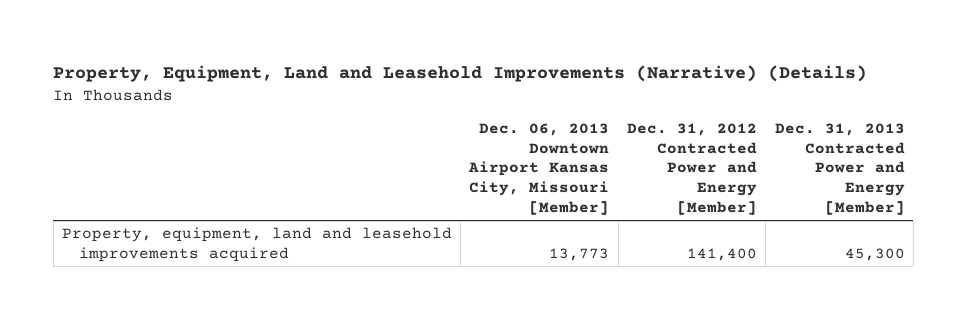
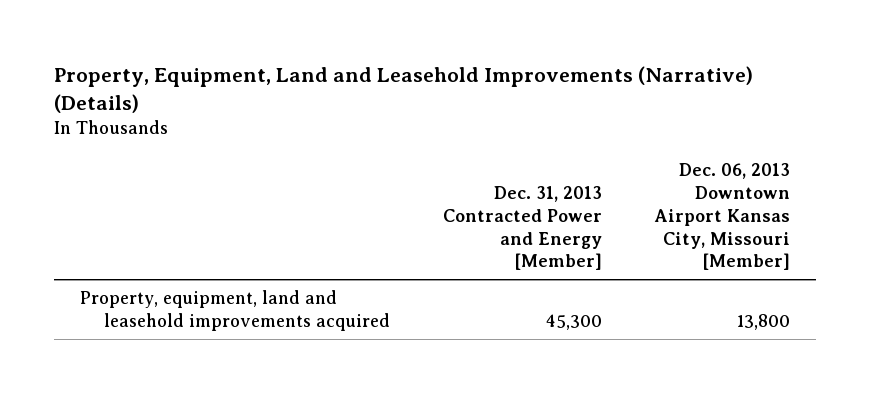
- | Dec. 06, 2013 Downtown Airport Kansas City, Missouri [Member] | Dec. 31, 2012 Contracted Power and Energy [Member] | Dec. 31, 2013 Contracted Power and Energy [Member]
+ | Dec. 31, 2013 Contracted Power and Energy [Member] | Dec. 06, 2013 Downtown Airport Kansas City, Missouri [Member]
- Property, equipment, land and leasehold improvements acquired | 13,773 | 141,400 | 45,300
+ Property, equipment, land and leasehold improvements acquired | 45,300 | 13,800

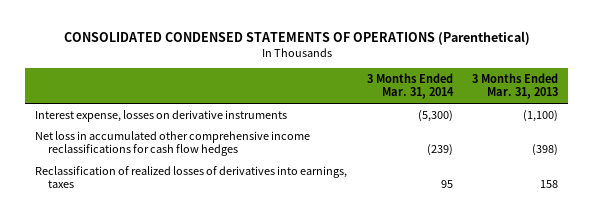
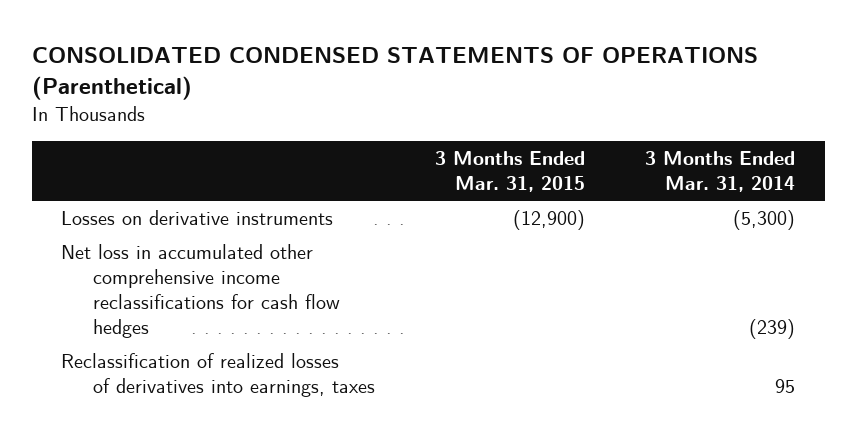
- | 3 Months Ended Mar. 31, 2014 | 3 Months Ended Mar. 31, 2013
+ | 3 Months Ended Mar. 31, 2015 | 3 Months Ended Mar. 31, 2014
- Interest expense, losses on derivative instruments | (5,300) | (1,100)
+ Losses on derivative instruments | (12,900) | (5,300)

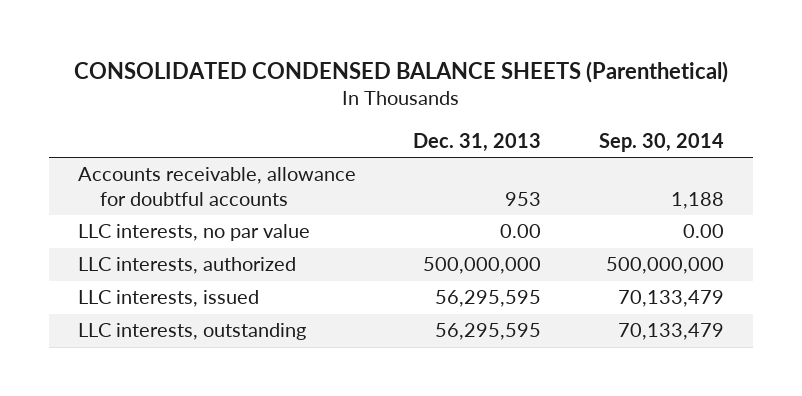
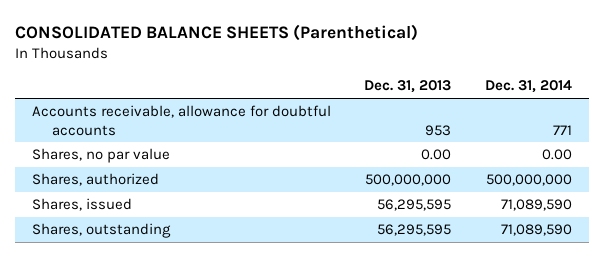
- CONSOLIDATED CONDENSED BALANCE SHEETS (Parenthetical)
+ CONSOLIDATED BALANCE SHEETS (Parenthetical)
- | Dec. 31, 2013 | Sep. 30, 2014
+ | Dec. 31, 2013 | Dec. 31, 2014
- LLC interests, no par value | 0.00 | 0.00
- LLC interests, authorized | 500,000,000 | 500,000,000
- LLC interests, issued | 56,295,595 | 70,133,479
- LLC interests, outstanding | 56,295,595 | 70,133,479
+ Shares, no par value | 0.00 | 0.00
+ Shares, authorized | 500,000,000 | 500,000,000
+ Shares, issued | 56,295,595 | 71,089,590
+ Shares, outstanding | 56,295,595 | 71,089,590

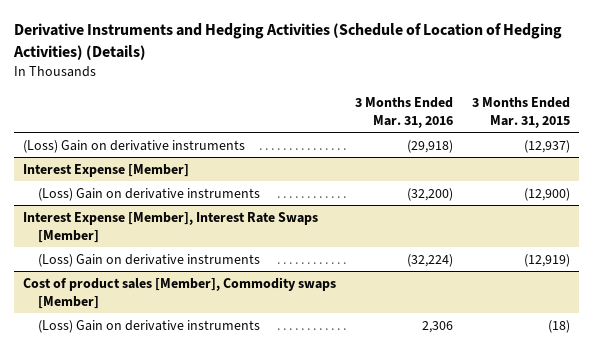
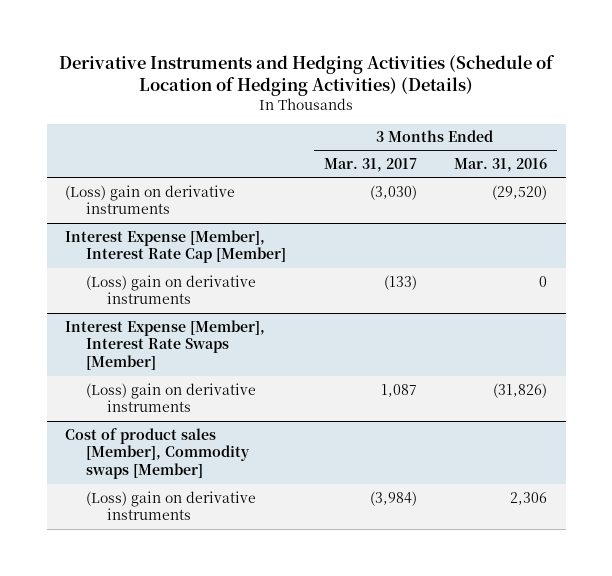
- | 3 Months Ended Mar. 31, 2016 | 3 Months Ended Mar. 31, 2015
+ | 3 Months Ended Mar. 31, 2017 | 3 Months Ended Mar. 31, 2016
- (Loss) Gain on derivative instruments | (29,918) | (12,937)
- Interest Expense [Member]
- (Loss) Gain on derivative instruments | (32,200) | (12,900)
+ (Loss) gain on derivative instruments | (3,030) | (29,520)
+ Interest Expense [Member], Interest Rate Cap [Member]
+ (Loss) gain on derivative instruments | (133) | 0
@ Interest Expense [Member], Interest Rate Swaps [Member]
- (Loss) Gain on derivative instruments | (32,224) | (12,919)
+ (Loss) gain on derivative instruments | 1,087 | (31,826)
@ Cost of product sales [Member], Commodity swaps [Member]
- (Loss) Gain on derivative instruments | 2,306 | (18)
+ (Loss) gain on derivative instruments | (3,984) | 2,306

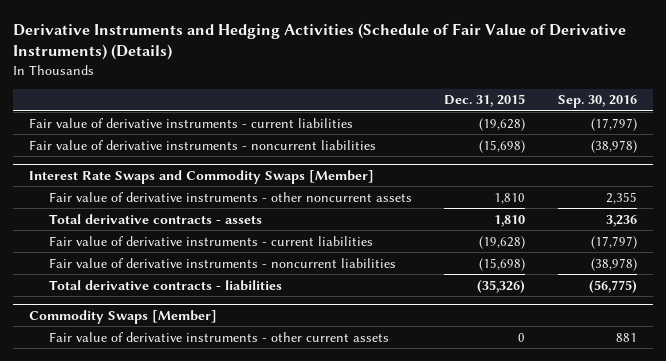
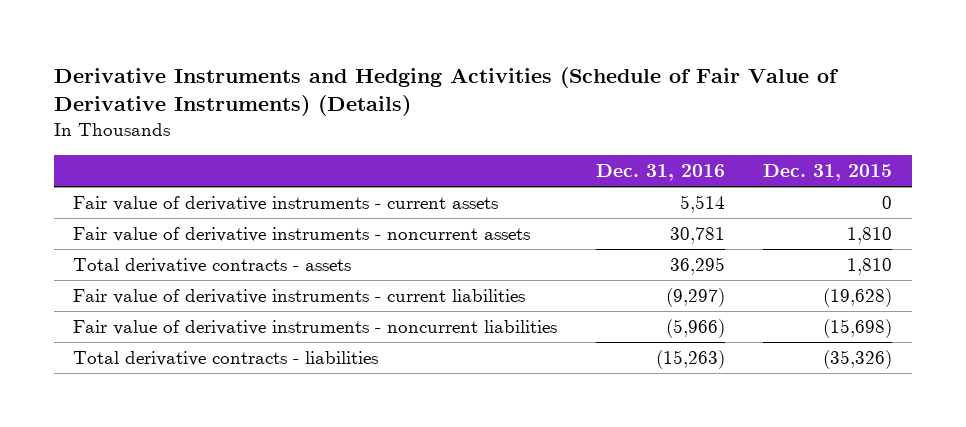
- | Dec. 31, 2015 | Sep. 30, 2016
+ | Dec. 31, 2016 | Dec. 31, 2015
- Fair value of derivative instruments - current liabilities | (19,628) | (17,797)
- Fair value of derivative instruments - noncurrent liabilities | (15,698) | (38,978)
- Interest Rate Swaps and Commodity Swaps [Member]
- Fair value of derivative instruments - other noncurrent assets | 1,810 | 2,355
+ Fair value of derivative instruments - current assets | 5,514 | 0
+ Fair value of derivative instruments - noncurrent assets | 30,781 | 1,810
- Commodity Swaps [Member]
- Fair value of derivative instruments - other current assets | 0 | 881

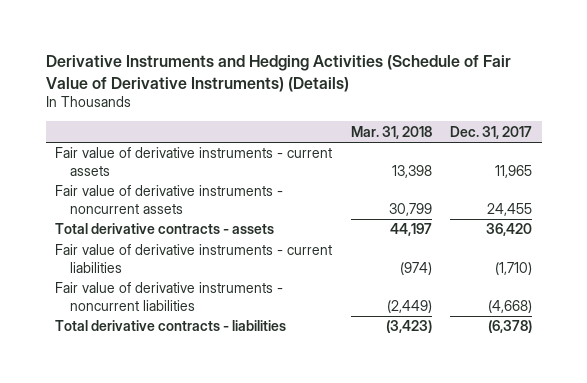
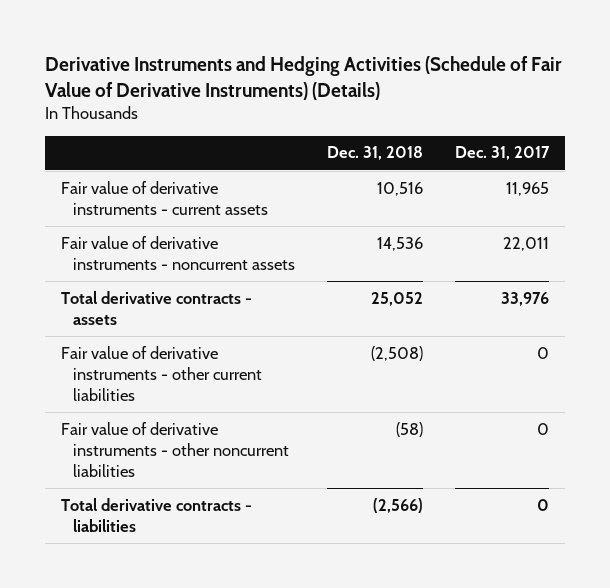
- | Mar. 31, 2018 | Dec. 31, 2017
+ | Dec. 31, 2018 | Dec. 31, 2017
- Fair value of derivative instruments - noncurrent assets | 30,799 | 24,455
- Total derivative contracts - assets | 44,197 | 36,420
- Fair value of derivative instruments - current liabilities | (974) | (1,710)
- Fair value of derivative instruments - noncurrent liabilities | (2,449) | (4,668)
- Total derivative contracts - liabilities | (3,423) | (6,378)
+ Fair value of derivative instruments - noncurrent assets | 14,536 | 22,011
+ Total derivative contracts - assets | 25,052 | 33,976
+ Fair value of derivative instruments - other current liabilities | (2,508) | 0
+ Fair value of derivative instruments - other noncurrent liabilities | (58) | 0
+ Total derivative contracts - liabilities | (2,566) | 0

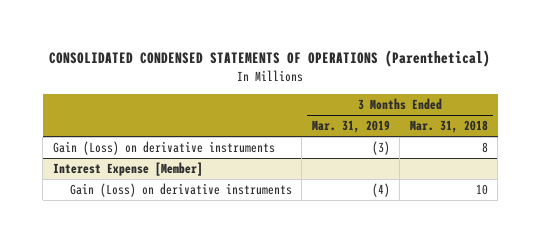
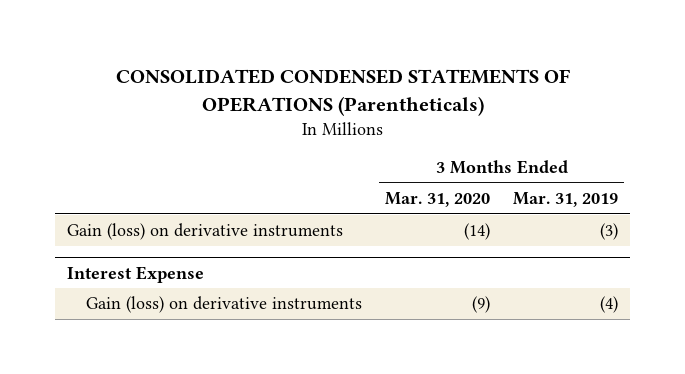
- CONSOLIDATED CONDENSED STATEMENTS OF OPERATIONS (Parenthetical)
+ CONSOLIDATED CONDENSED STATEMENTS OF OPERATIONS (Parentheticals)
- | 3 Months Ended Mar. 31, 2019 | 3 Months Ended Mar. 31, 2018
+ | 3 Months Ended Mar. 31, 2020 | 3 Months Ended Mar. 31, 2019
- Gain (Loss) on derivative instruments | (3) | 8
- Interest Expense [Member]
- Gain (Loss) on derivative instruments | (4) | 10
+ Gain (loss) on derivative instruments | (14) | (3)
+ Interest Expense
+ Gain (loss) on derivative instruments | (9) | (4)

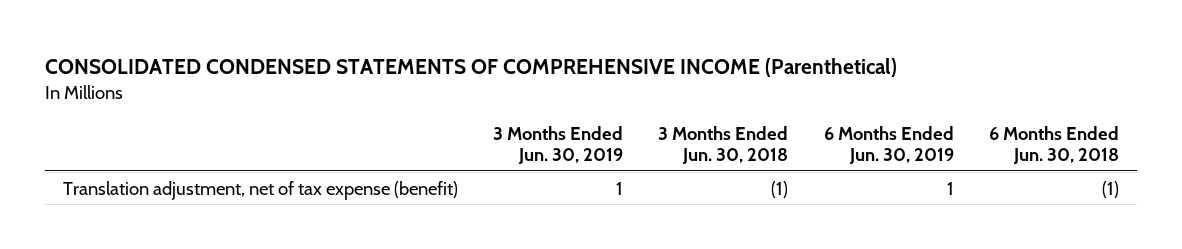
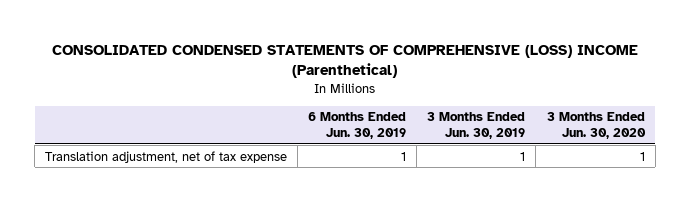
- CONSOLIDATED CONDENSED STATEMENTS OF COMPREHENSIVE INCOME (Parenthetical)
+ CONSOLIDATED CONDENSED STATEMENTS OF COMPREHENSIVE (LOSS) INCOME (Parenthetical)
- | 3 Months Ended Jun. 30, 2019 | 3 Months Ended Jun. 30, 2018 | 6 Months Ended Jun. 30, 2019 | 6 Months Ended Jun. 30, 2018
+ | 6 Months Ended Jun. 30, 2019 | 3 Months Ended Jun. 30, 2019 | 3 Months Ended Jun. 30, 2020
- Translation adjustment, net of tax expense (benefit) | 1 | (1) | 1 | (1)
+ Translation adjustment, net of tax expense | 1 | 1 | 1

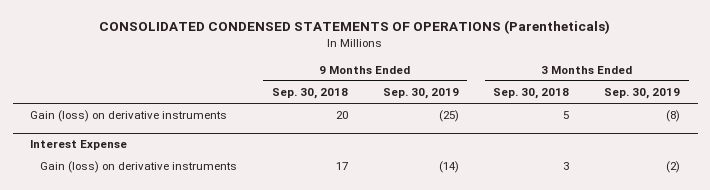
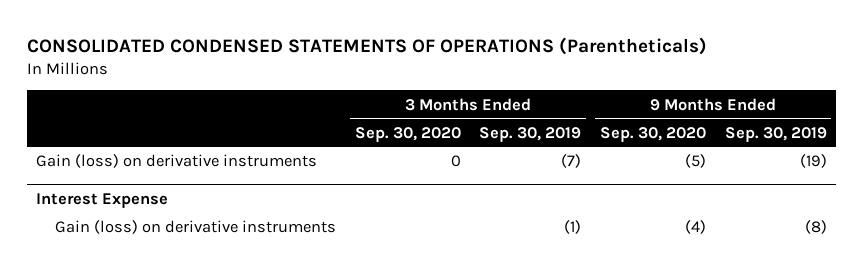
- | 9 Months Ended Sep. 30, 2018 | 9 Months Ended Sep. 30, 2019 | 3 Months Ended Sep. 30, 2018 | 3 Months Ended Sep. 30, 2019
+ | 3 Months Ended Sep. 30, 2020 | 3 Months Ended Sep. 30, 2019 | 9 Months Ended Sep. 30, 2020 | 9 Months Ended Sep. 30, 2019
- Gain (loss) on derivative instruments | 20 | (25) | 5 | (8)
+ Gain (loss) on derivative instruments | 0 | (7) | (5) | (19)
@ Interest Expense
- Gain (loss) on derivative instruments | 17 | (14) | 3 | (2)
+ Gain (loss) on derivative instruments | | (1) | (4) | (8)

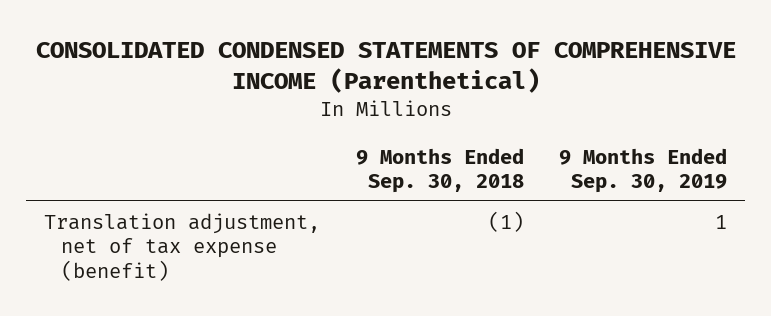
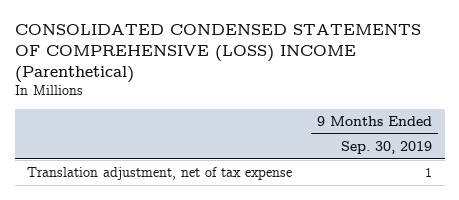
- CONSOLIDATED CONDENSED STATEMENTS OF COMPREHENSIVE INCOME (Parenthetical)
+ CONSOLIDATED CONDENSED STATEMENTS OF COMPREHENSIVE (LOSS) INCOME (Parenthetical)
- | 9 Months Ended Sep. 30, 2018 | 9 Months Ended Sep. 30, 2019
+ | 9 Months Ended Sep. 30, 2019
- Translation adjustment, net of tax expense (benefit) | (1) | 1
+ Translation adjustment, net of tax expense | 1

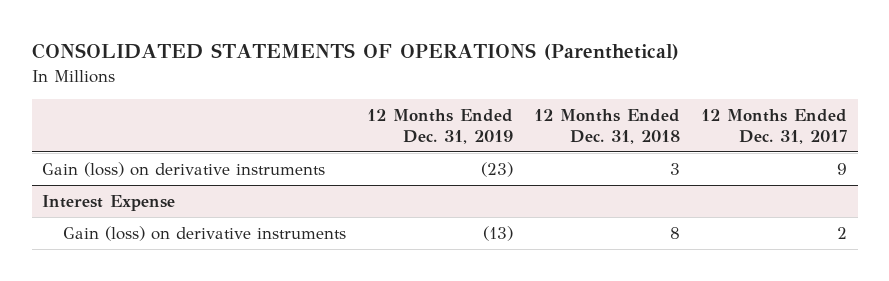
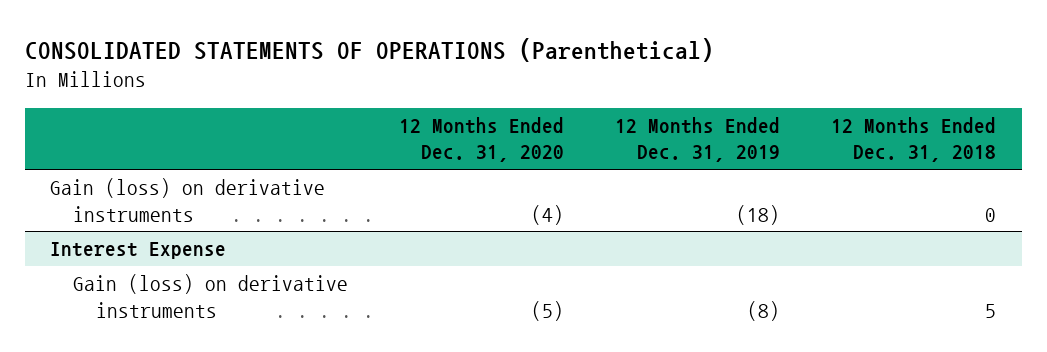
- | 12 Months Ended Dec. 31, 2019 | 12 Months Ended Dec. 31, 2018 | 12 Months Ended Dec. 31, 2017
+ | 12 Months Ended Dec. 31, 2020 | 12 Months Ended Dec. 31, 2019 | 12 Months Ended Dec. 31, 2018
- Gain (loss) on derivative instruments | (23) | 3 | 9
+ Gain (loss) on derivative instruments | (4) | (18) | 0
@ Interest Expense
- Gain (loss) on derivative instruments | (13) | 8 | 2
+ Gain (loss) on derivative instruments | (5) | (8) | 5

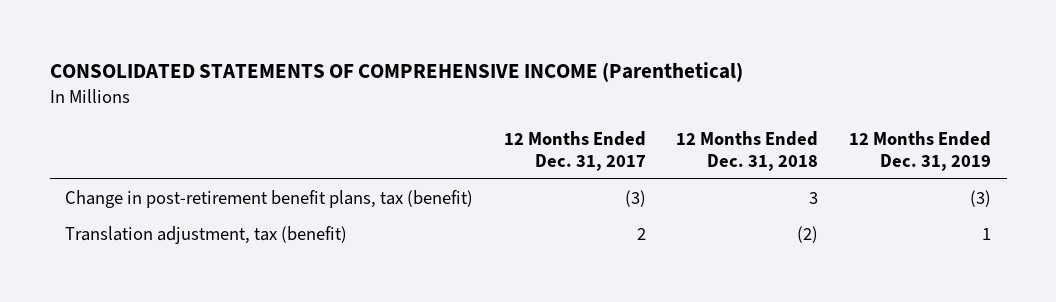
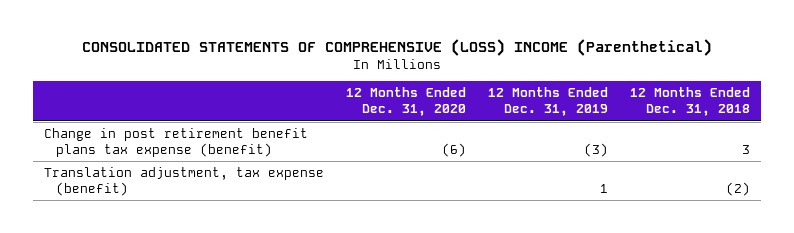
- CONSOLIDATED STATEMENTS OF COMPREHENSIVE INCOME (Parenthetical)
+ CONSOLIDATED STATEMENTS OF COMPREHENSIVE (LOSS) INCOME (Parenthetical)
- | 12 Months Ended Dec. 31, 2017 | 12 Months Ended Dec. 31, 2018 | 12 Months Ended Dec. 31, 2019
+ | 12 Months Ended Dec. 31, 2020 | 12 Months Ended Dec. 31, 2019 | 12 Months Ended Dec. 31, 2018
- Change in post-retirement benefit plans, tax (benefit) | (3) | 3 | (3)
- Translation adjustment, tax (benefit) | 2 | (2) | 1
+ Change in post retirement benefit plans tax expense (benefit) | (6) | (3) | 3
+ Translation adjustment, tax expense (benefit) | | 1 | (2)

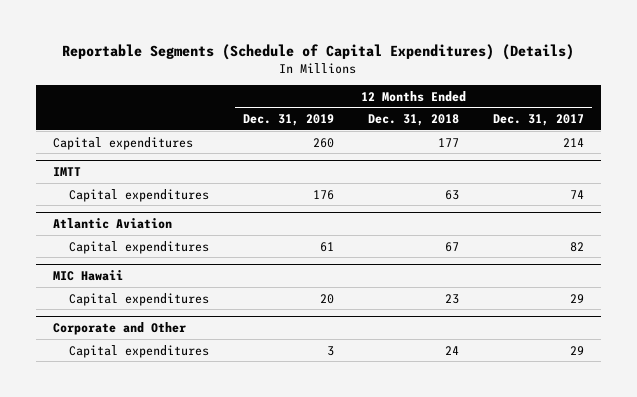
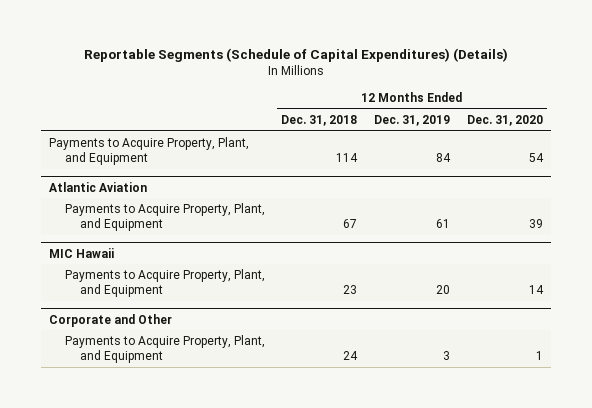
- | 12 Months Ended Dec. 31, 2019 | 12 Months Ended Dec. 31, 2018 | 12 Months Ended Dec. 31, 2017
+ | 12 Months Ended Dec. 31, 2018 | 12 Months Ended Dec. 31, 2019 | 12 Months Ended Dec. 31, 2020
- Capital expenditures | 260 | 177 | 214
- IMTT
- Capital expenditures | 176 | 63 | 74
+ Payments to Acquire Property, Plant, and Equipment | 114 | 84 | 54
@ Atlantic Aviation
- Capital expenditures | 61 | 67 | 82
+ Payments to Acquire Property, Plant, and Equipment | 67 | 61 | 39
@ MIC Hawaii
- Capital expenditures | 20 | 23 | 29
+ Payments to Acquire Property, Plant, and Equipment | 23 | 20 | 14
@ Corporate and Other
- Capital expenditures | 3 | 24 | 29
+ Payments to Acquire Property, Plant, and Equipment | 24 | 3 | 1

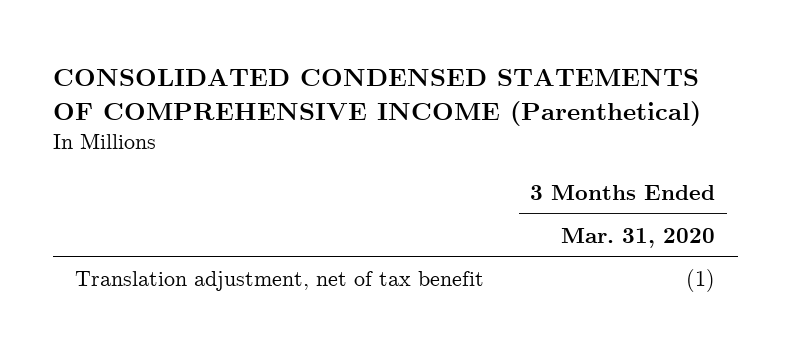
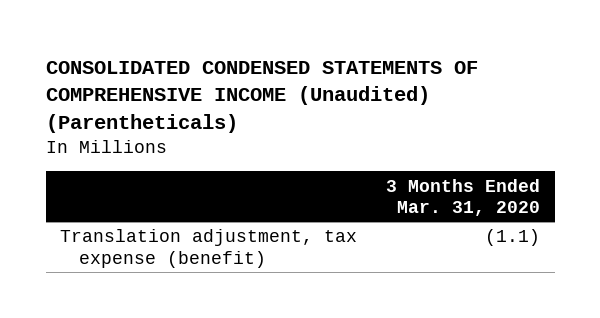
- CONSOLIDATED CONDENSED STATEMENTS OF COMPREHENSIVE INCOME (Parenthetical)
+ CONSOLIDATED CONDENSED STATEMENTS OF COMPREHENSIVE INCOME (Unaudited) (Parentheticals)
- Translation adjustment, net of tax benefit | (1)
+ Translation adjustment, tax expense (benefit) | (1.1)

